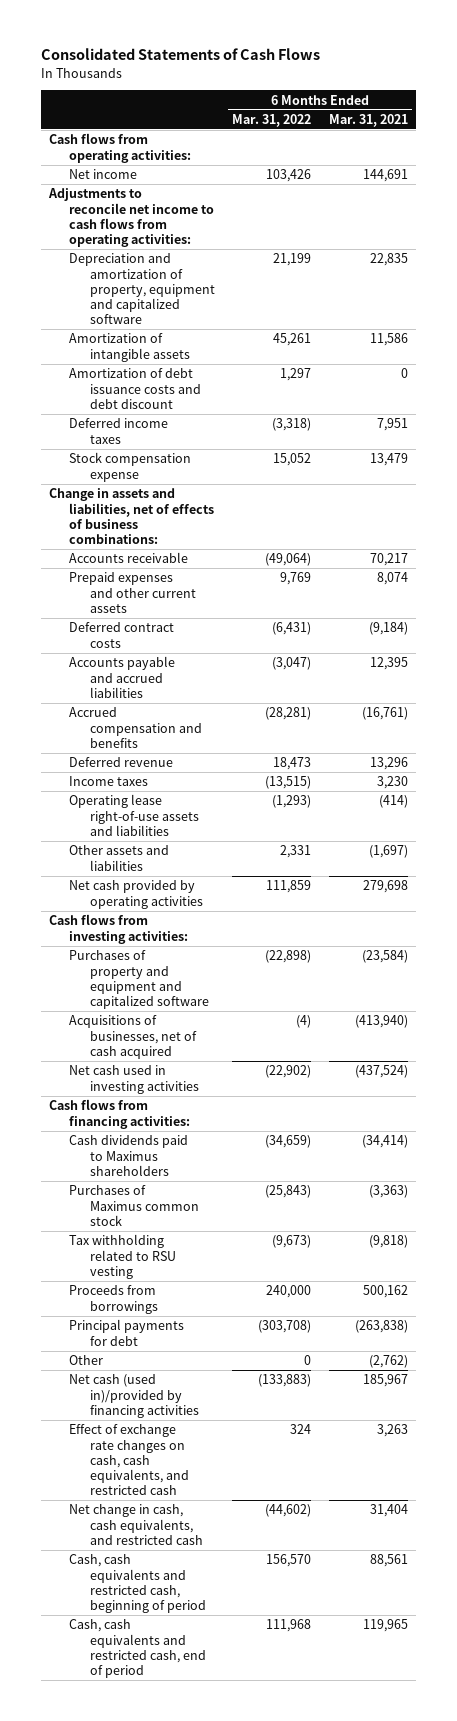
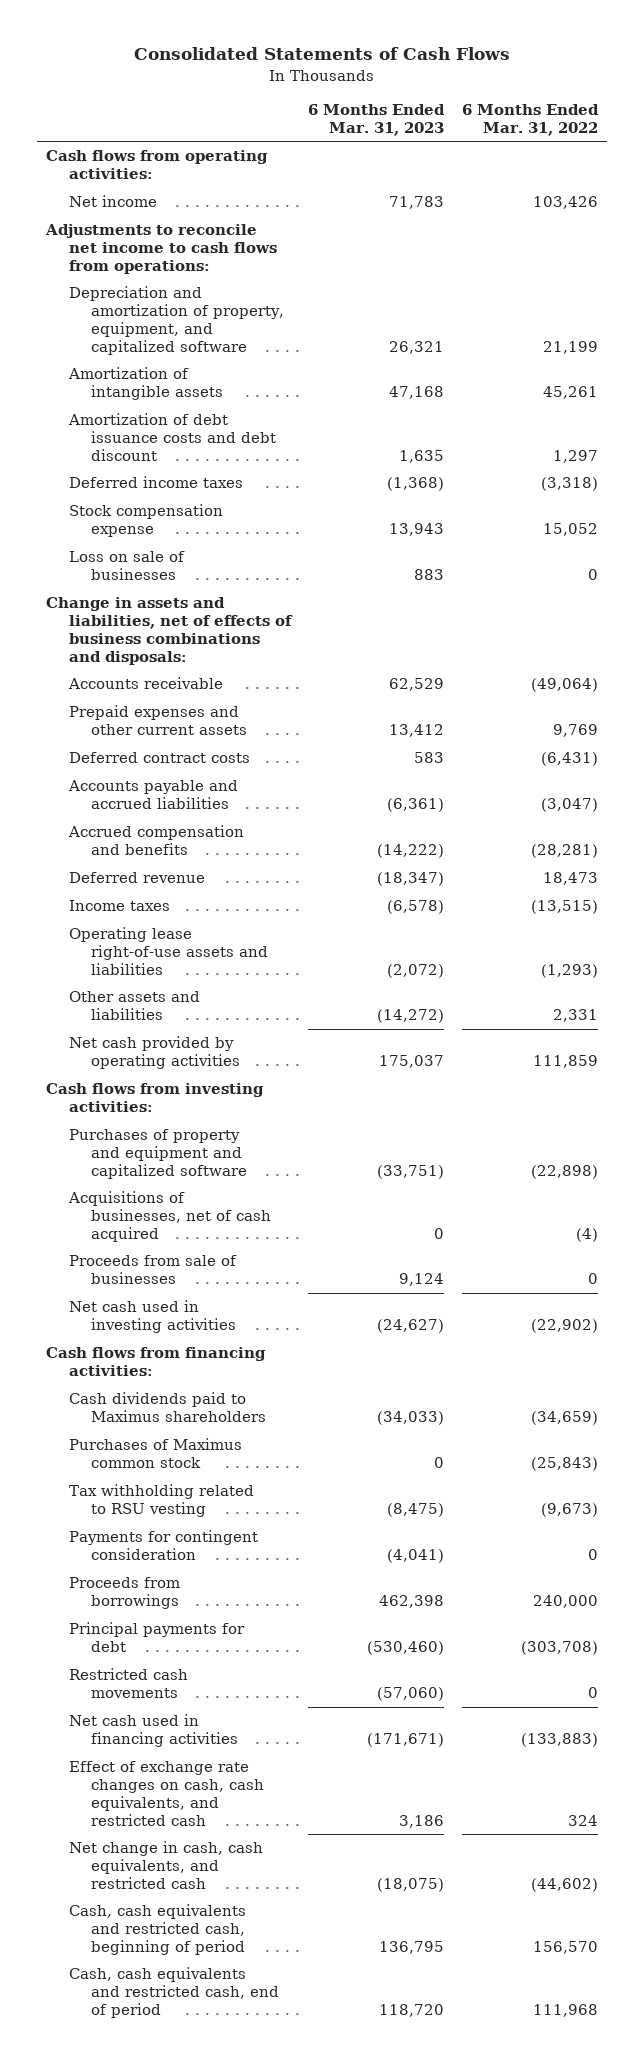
- | 6 Months Ended Mar. 31, 2022 | 6 Months Ended Mar. 31, 2021
+ | 6 Months Ended Mar. 31, 2023 | 6 Months Ended Mar. 31, 2022
- Adjustments to reconcile net income to cash flows from operating activities:
- Depreciation and amortization of property, equipment and capitalized software | 21,199 | 22,835
+ Adjustments to reconcile net income to cash flows from operations:
+ Depreciation and amortization of property, equipment, and capitalized software | 26,321 | 21,199
- Change in assets and liabilities, net of effects of business combinations:
+ Loss on sale of businesses | 883 | 0
+ Change in assets and liabilities, net of effects of business combinations and disposals:
+ Proceeds from sale of businesses | 9,124 | 0
+ Payments for contingent consideration | (4,041) | 0
- Other | 0 | (2,762)
- Net cash (used in)/provided by financing activities | (133,883) | 185,967
+ Restricted cash movements | (57,060) | 0
+ Net cash used in financing activities | (171,671) | (133,883)

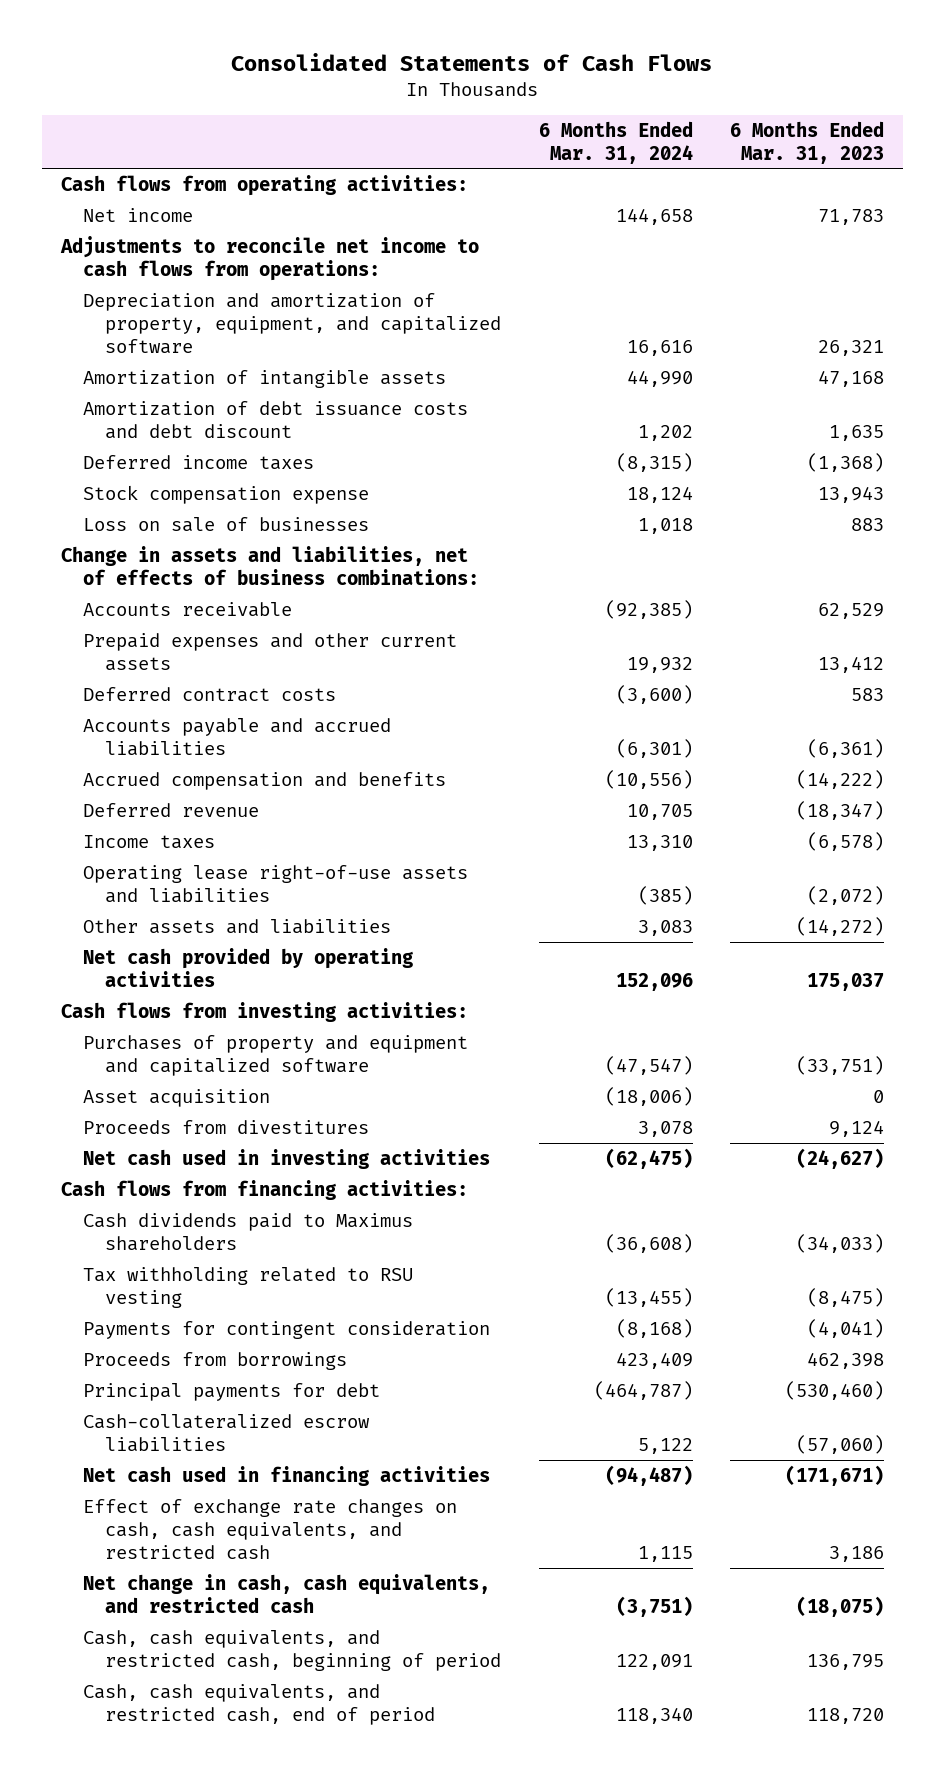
- | 6 Months Ended Mar. 31, 2023 | 6 Months Ended Mar. 31, 2022
+ | 6 Months Ended Mar. 31, 2024 | 6 Months Ended Mar. 31, 2023
- Change in assets and liabilities, net of effects of business combinations and disposals:
+ Change in assets and liabilities, net of effects of business combinations:
- Acquisitions of businesses, net of cash acquired | 0 | (4)
- Proceeds from sale of businesses | 9,124 | 0
+ Asset acquisition | (18,006) | 0
+ Proceeds from divestitures | 3,078 | 9,124
- Purchases of Maximus common stock | 0 | (25,843)
- Restricted cash movements | (57,060) | 0
+ Cash-collateralized escrow liabilities | 5,122 | (57,060)
- Cash, cash equivalents and restricted cash, beginning of period | 136,795 | 156,570
- Cash, cash equivalents and restricted cash, end of period | 118,720 | 111,968
+ Cash, cash equivalents, and restricted cash, beginning of period | 122,091 | 136,795
+ Cash, cash equivalents, and restricted cash, end of period | 118,340 | 118,720

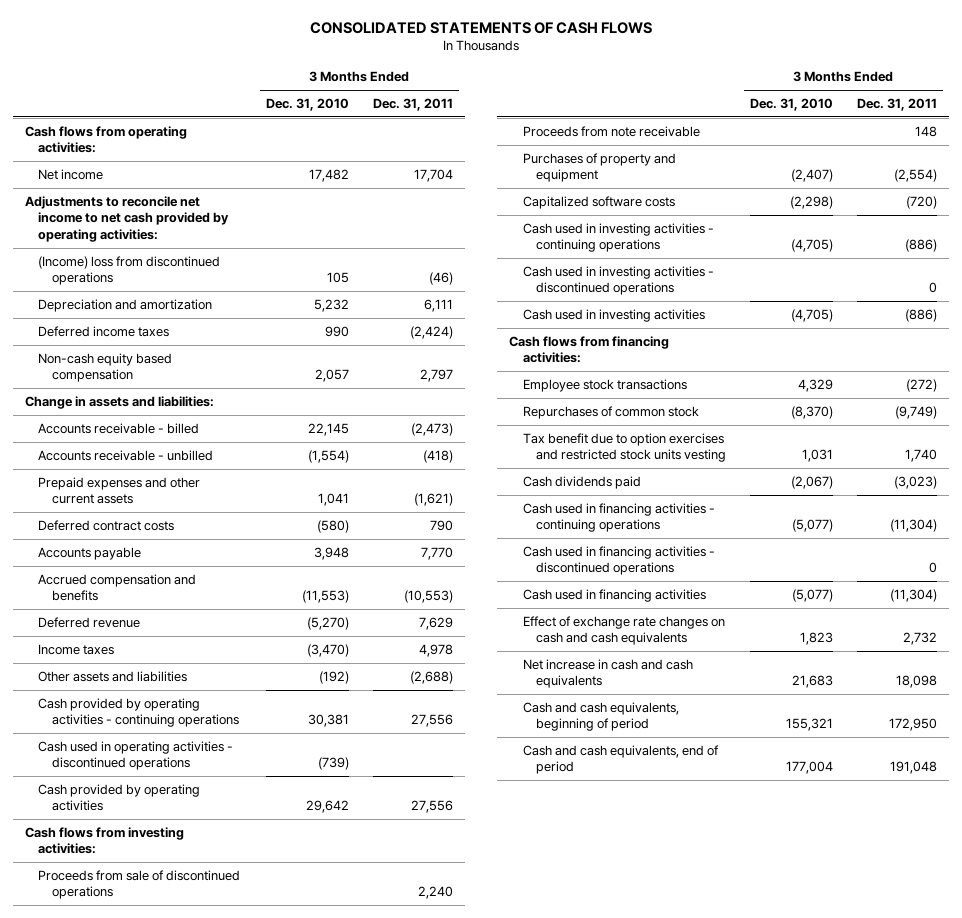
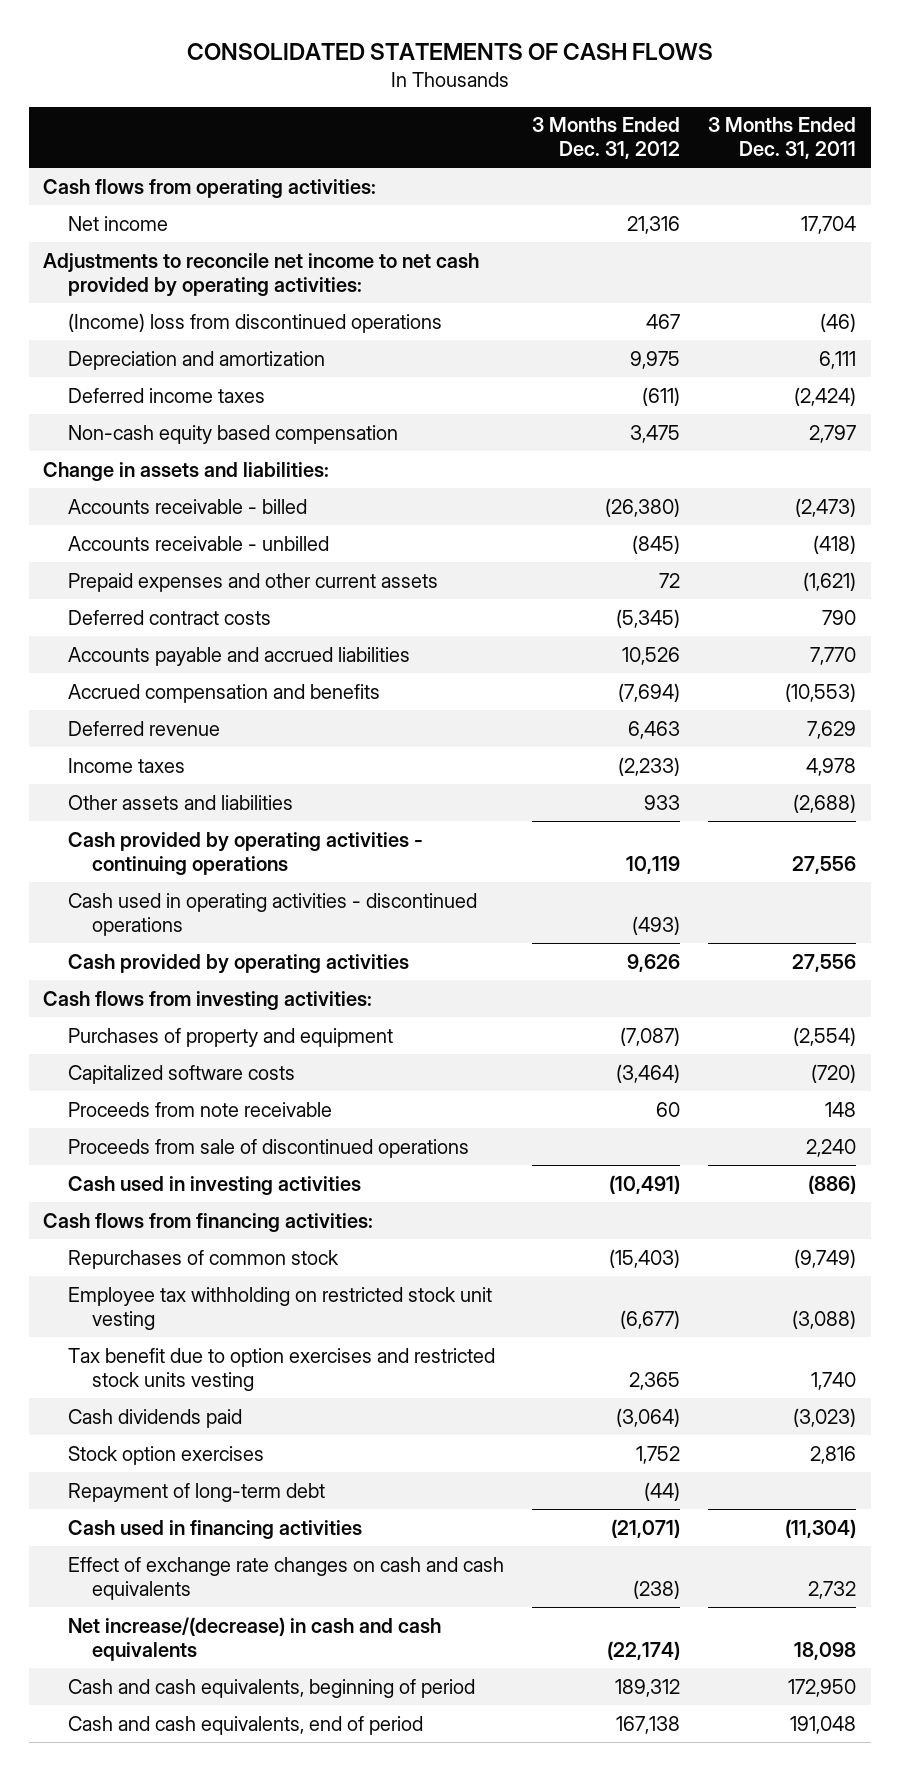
- | 3 Months Ended Dec. 31, 2010 | 3 Months Ended Dec. 31, 2011
+ | 3 Months Ended Dec. 31, 2012 | 3 Months Ended Dec. 31, 2011
- Accounts payable | 3,948 | 7,770
+ Accounts payable and accrued liabilities | 10,526 | 7,770
- Cash used in investing activities - continuing operations | (4,705) | (886)
- Cash used in investing activities - discontinued operations | | 0
moved down: Proceeds from note receivable | 60 | 148
moved down: Proceeds from sale of discontinued operations | | 2,240
- Employee stock transactions | 4,329 | (272)
+ Employee tax withholding on restricted stock unit vesting | (6,677) | (3,088)
- Cash used in financing activities - continuing operations | (5,077) | (11,304)
- Cash used in financing activities - discontinued operations | | 0
+ Stock option exercises | 1,752 | 2,816
+ Repayment of long-term debt | (44) |
- Net increase in cash and cash equivalents | 21,683 | 18,098
+ Net increase/(decrease) in cash and cash equivalents | (22,174) | 18,098

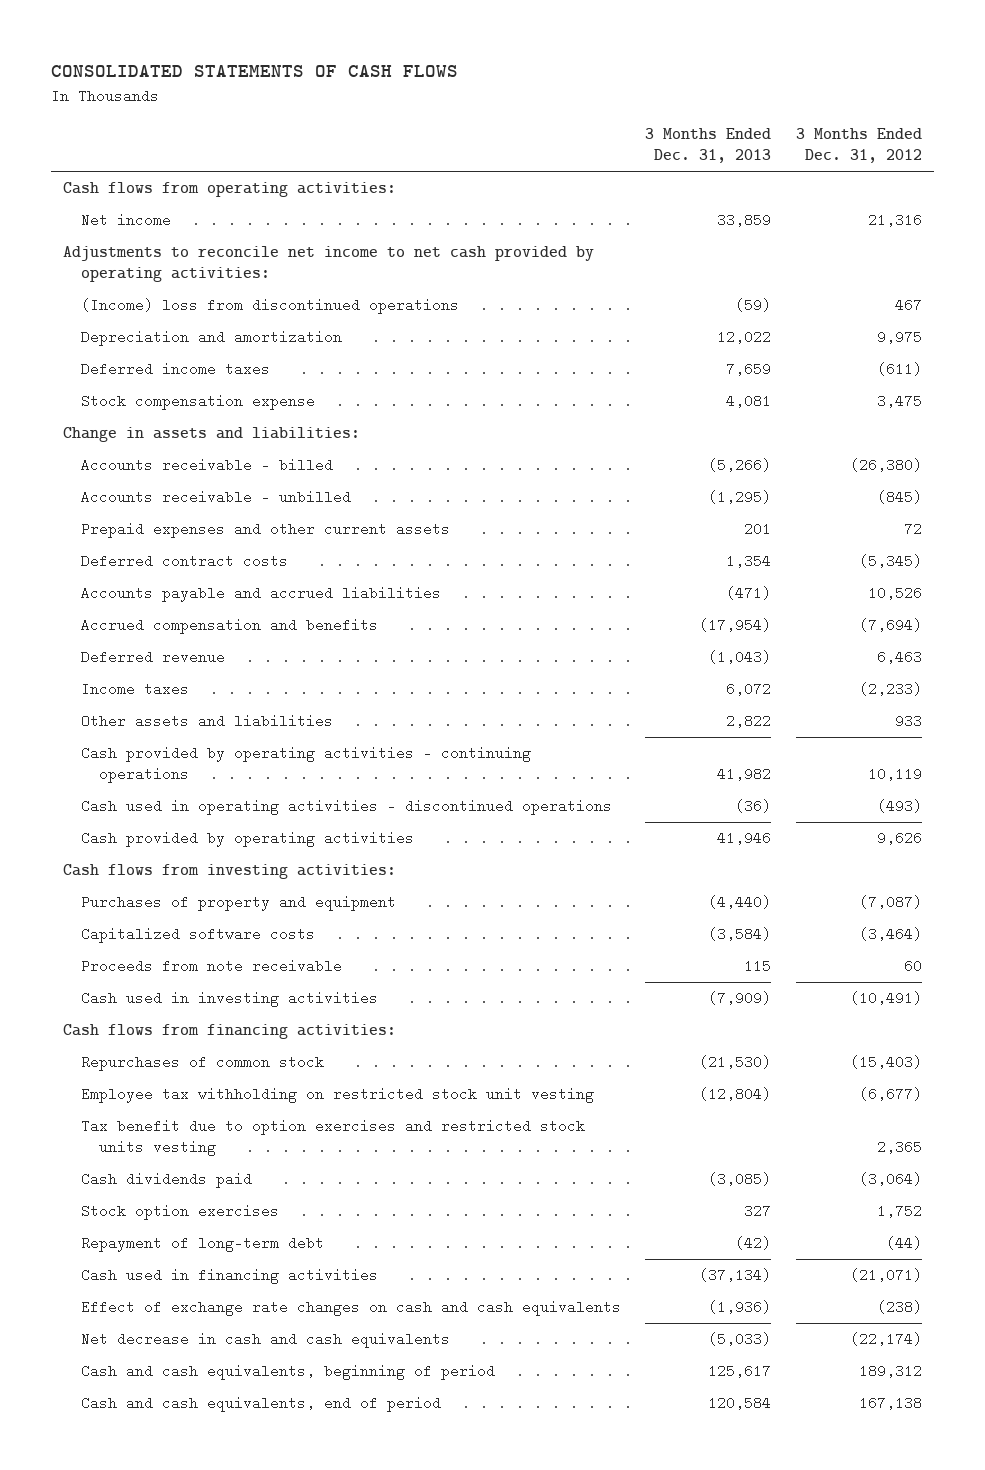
- | 3 Months Ended Dec. 31, 2012 | 3 Months Ended Dec. 31, 2011
+ | 3 Months Ended Dec. 31, 2013 | 3 Months Ended Dec. 31, 2012
- Non-cash equity based compensation | 3,475 | 2,797
+ Stock compensation expense | 4,081 | 3,475
- Proceeds from sale of discontinued operations | | 2,240
- Net increase/(decrease) in cash and cash equivalents | (22,174) | 18,098
+ Net decrease in cash and cash equivalents | (5,033) | (22,174)

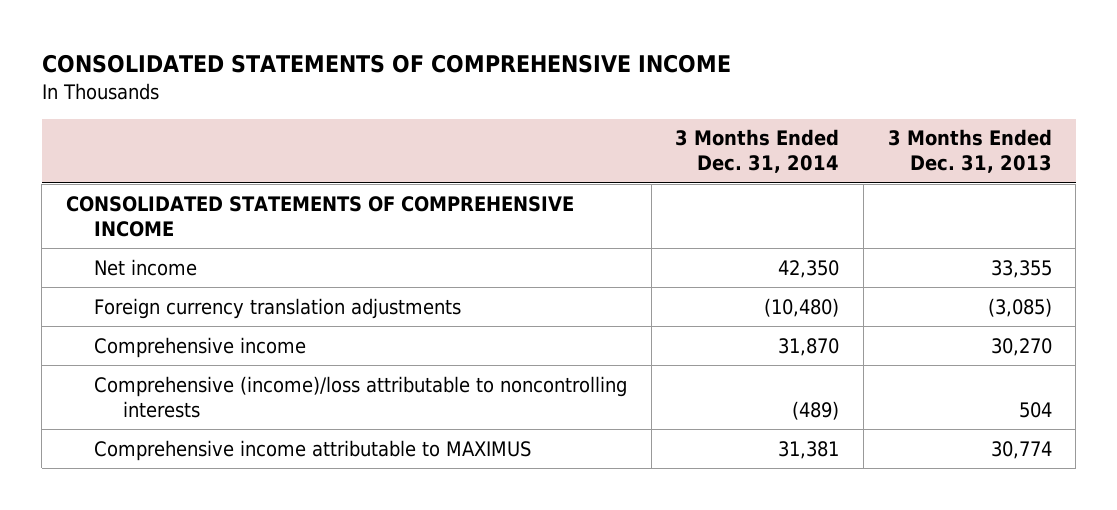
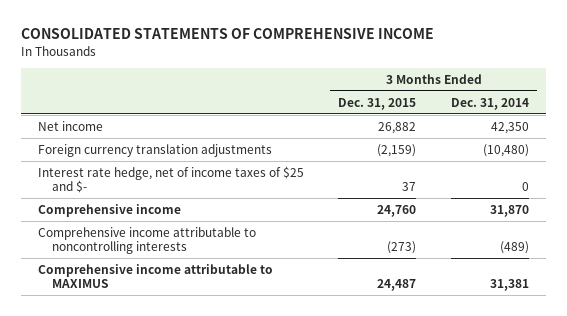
- | 3 Months Ended Dec. 31, 2014 | 3 Months Ended Dec. 31, 2013
+ | 3 Months Ended Dec. 31, 2015 | 3 Months Ended Dec. 31, 2014
- CONSOLIDATED STATEMENTS OF COMPREHENSIVE INCOME
+ Interest rate hedge, net of income taxes of $25 and $- | 37 | 0
- Comprehensive (income)/loss attributable to noncontrolling interests | (489) | 504
+ Comprehensive income attributable to noncontrolling interests | (273) | (489)

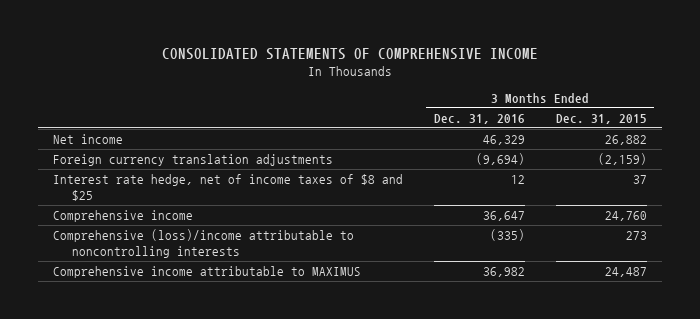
- | 3 Months Ended Dec. 31, 2015 | 3 Months Ended Dec. 31, 2014
+ | 3 Months Ended Dec. 31, 2016 | 3 Months Ended Dec. 31, 2015
- Interest rate hedge, net of income taxes of $25 and $- | 37 | 0
+ Interest rate hedge, net of income taxes of $8 and $25 | 12 | 37
- Comprehensive income attributable to noncontrolling interests | (273) | (489)
+ Comprehensive (loss)/income attributable to noncontrolling interests | (335) | 273

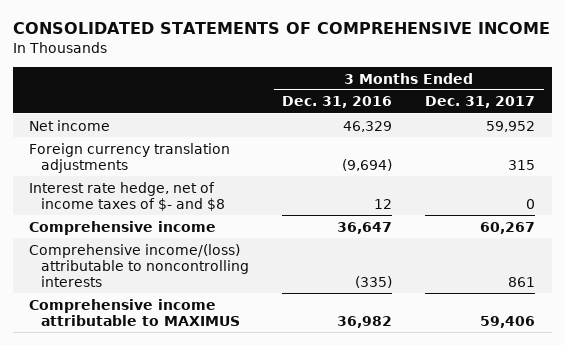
- | 3 Months Ended Dec. 31, 2016 | 3 Months Ended Dec. 31, 2015
+ | 3 Months Ended Dec. 31, 2016 | 3 Months Ended Dec. 31, 2017
- Interest rate hedge, net of income taxes of $8 and $25 | 12 | 37
+ Interest rate hedge, net of income taxes of $- and $8 | 12 | 0
- Comprehensive (loss)/income attributable to noncontrolling interests | (335) | 273
+ Comprehensive income/(loss) attributable to noncontrolling interests | (335) | 861

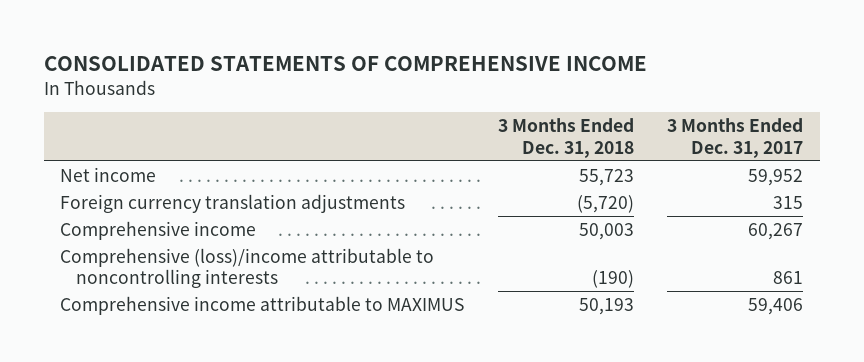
- | 3 Months Ended Dec. 31, 2016 | 3 Months Ended Dec. 31, 2017
+ | 3 Months Ended Dec. 31, 2018 | 3 Months Ended Dec. 31, 2017
- Interest rate hedge, net of income taxes of $- and $8 | 12 | 0
- Comprehensive income/(loss) attributable to noncontrolling interests | (335) | 861
+ Comprehensive (loss)/income attributable to noncontrolling interests | (190) | 861

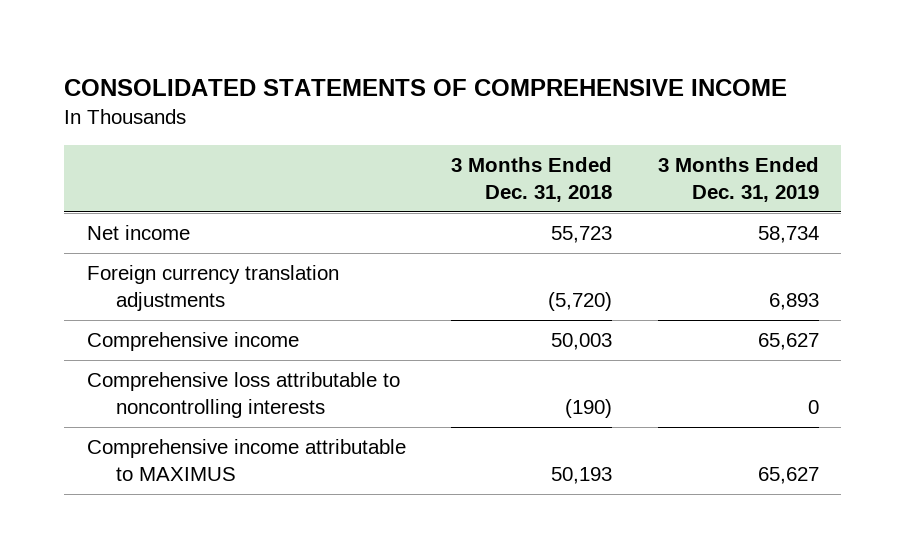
- | 3 Months Ended Dec. 31, 2018 | 3 Months Ended Dec. 31, 2017
+ | 3 Months Ended Dec. 31, 2018 | 3 Months Ended Dec. 31, 2019
- Comprehensive (loss)/income attributable to noncontrolling interests | (190) | 861
+ Comprehensive loss attributable to noncontrolling interests | (190) | 0

